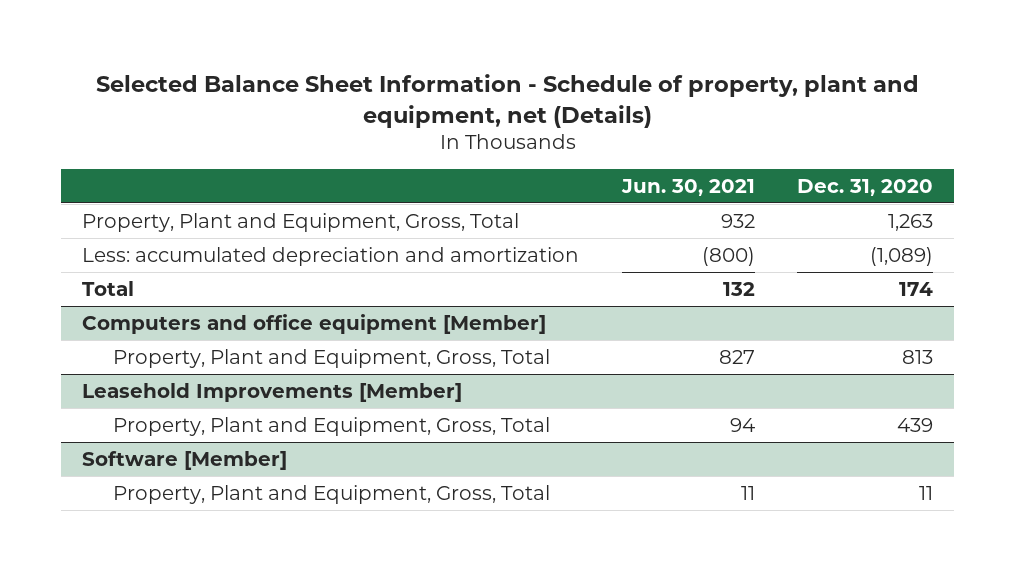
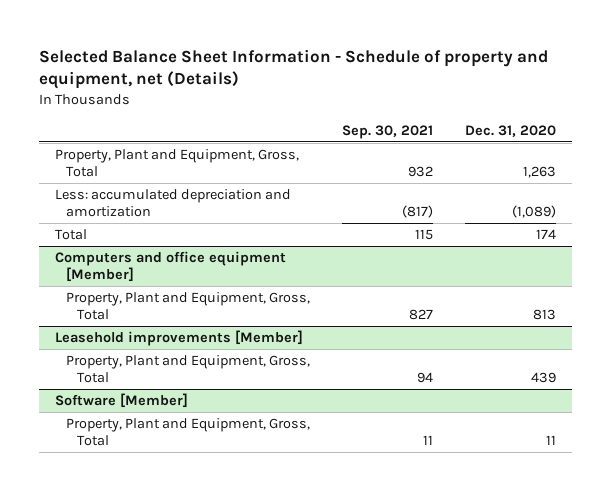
- Selected Balance Sheet Information - Schedule of property, plant and equipment, net (Details)
+ Selected Balance Sheet Information - Schedule of property and equipment, net (Details)
- | Jun. 30, 2021 | Dec. 31, 2020
+ | Sep. 30, 2021 | Dec. 31, 2020
- Leasehold Improvements [Member]
+ Leasehold improvements [Member]

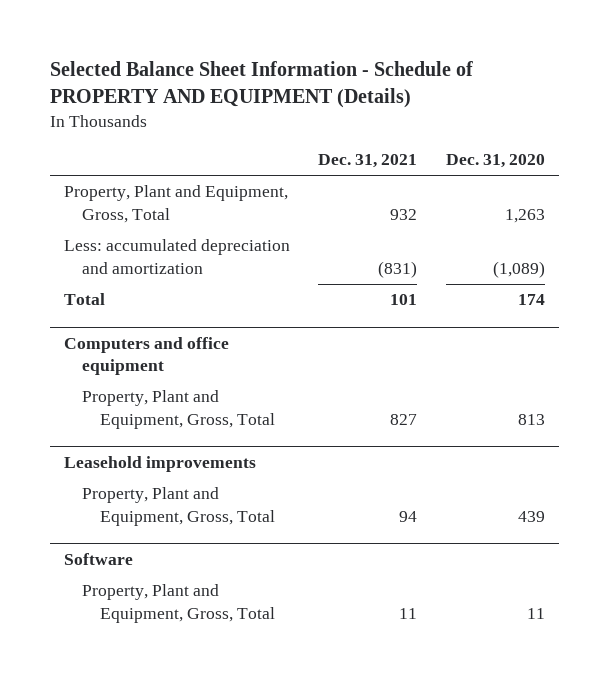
- Selected Balance Sheet Information - Schedule of property and equipment, net (Details)
+ Selected Balance Sheet Information - Schedule of PROPERTY AND EQUIPMENT (Details)
- | Sep. 30, 2021 | Dec. 31, 2020
+ | Dec. 31, 2021 | Dec. 31, 2020
- Computers and office equipment [Member]
+ Computers and office equipment
- Leasehold improvements [Member]
+ Leasehold improvements
- Software [Member]
+ Software

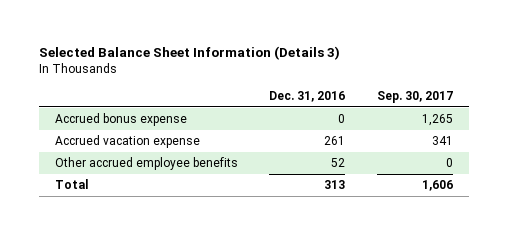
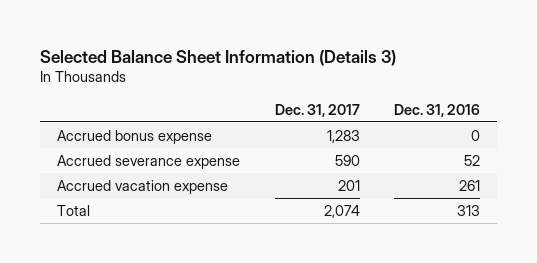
- | Dec. 31, 2016 | Sep. 30, 2017
+ | Dec. 31, 2017 | Dec. 31, 2016
+ Accrued severance expense | 590 | 52
- Other accrued employee benefits | 52 | 0

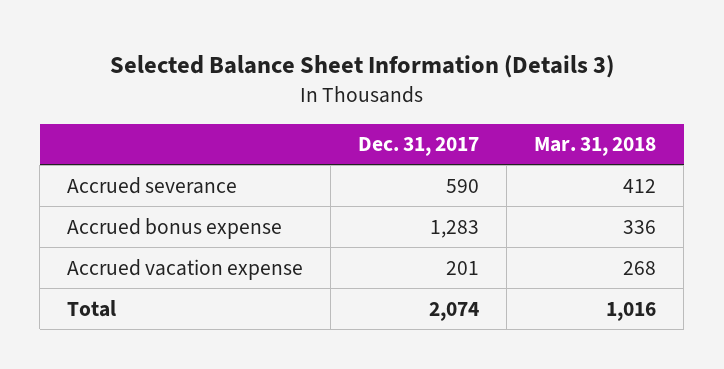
- | Dec. 31, 2017 | Dec. 31, 2016
+ | Dec. 31, 2017 | Mar. 31, 2018
+ Accrued severance | 590 | 412
- Accrued severance expense | 590 | 52

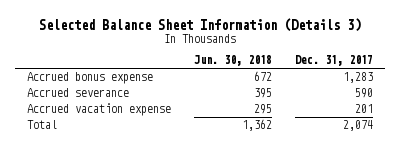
- | Dec. 31, 2017 | Mar. 31, 2018
+ | Jun. 30, 2018 | Dec. 31, 2017
moved down: Accrued severance | 395 | 590

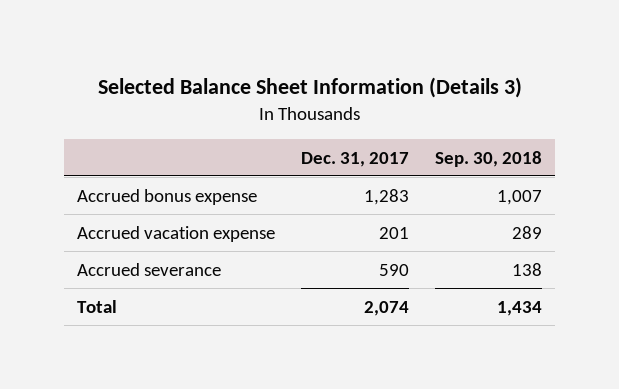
- | Jun. 30, 2018 | Dec. 31, 2017
+ | Dec. 31, 2017 | Sep. 30, 2018
moved down: Accrued severance | 590 | 138

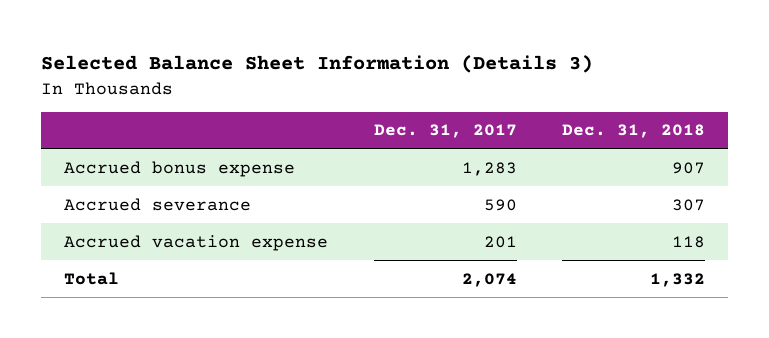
- | Dec. 31, 2017 | Sep. 30, 2018
+ | Dec. 31, 2017 | Dec. 31, 2018
moved down: Accrued vacation expense | 201 | 118

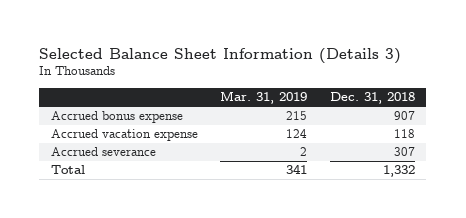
- | Dec. 31, 2017 | Dec. 31, 2018
+ | Mar. 31, 2019 | Dec. 31, 2018
moved down: Accrued severance | 2 | 307

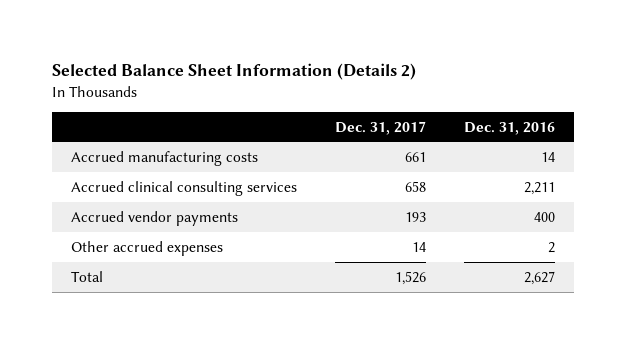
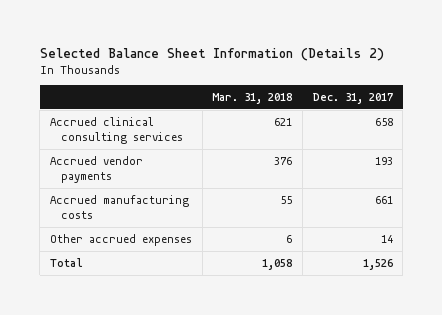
- | Dec. 31, 2017 | Dec. 31, 2016
+ | Mar. 31, 2018 | Dec. 31, 2017
moved down: Accrued manufacturing costs | 55 | 661

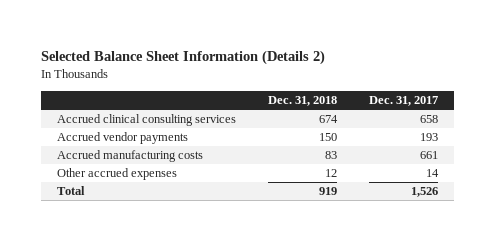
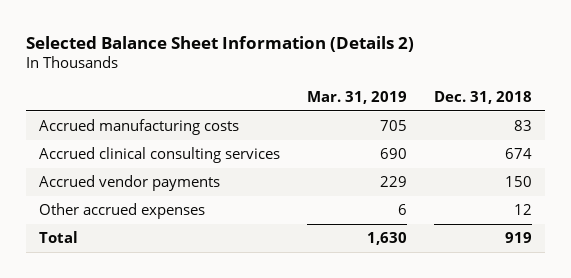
- | Dec. 31, 2018 | Dec. 31, 2017
+ | Mar. 31, 2019 | Dec. 31, 2018
moved up: Accrued manufacturing costs | 705 | 83

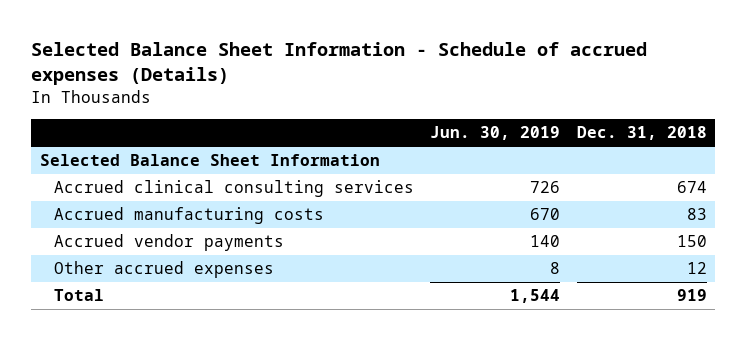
- Selected Balance Sheet Information (Details 2)
+ Selected Balance Sheet Information - Schedule of accrued expenses (Details)
- | Mar. 31, 2019 | Dec. 31, 2018
+ | Jun. 30, 2019 | Dec. 31, 2018
+ Selected Balance Sheet Information
moved down: Accrued manufacturing costs | 670 | 83

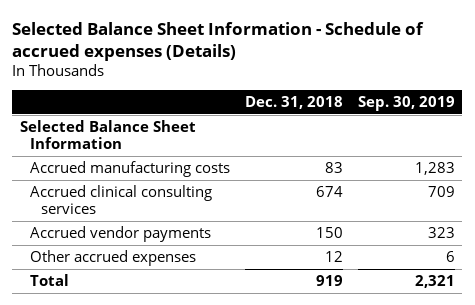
- | Jun. 30, 2019 | Dec. 31, 2018
+ | Dec. 31, 2018 | Sep. 30, 2019
moved down: Accrued clinical consulting services | 674 | 709

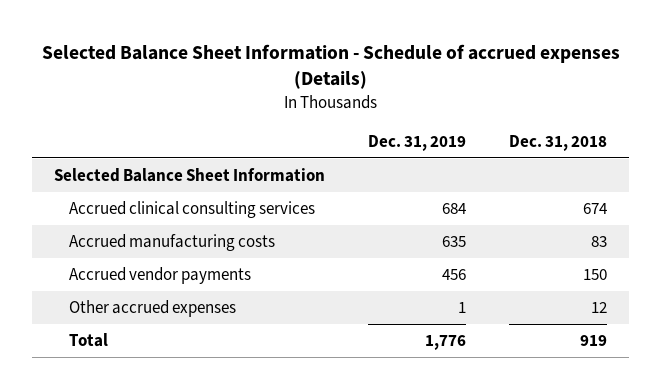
- | Dec. 31, 2018 | Sep. 30, 2019
+ | Dec. 31, 2019 | Dec. 31, 2018
moved down: Accrued manufacturing costs | 635 | 83

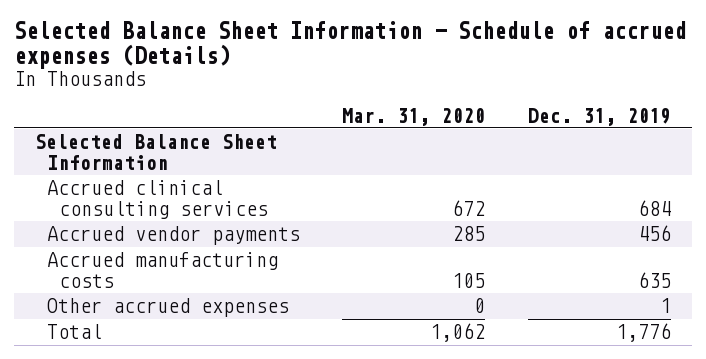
- | Dec. 31, 2019 | Dec. 31, 2018
+ | Mar. 31, 2020 | Dec. 31, 2019
moved down: Accrued manufacturing costs | 105 | 635

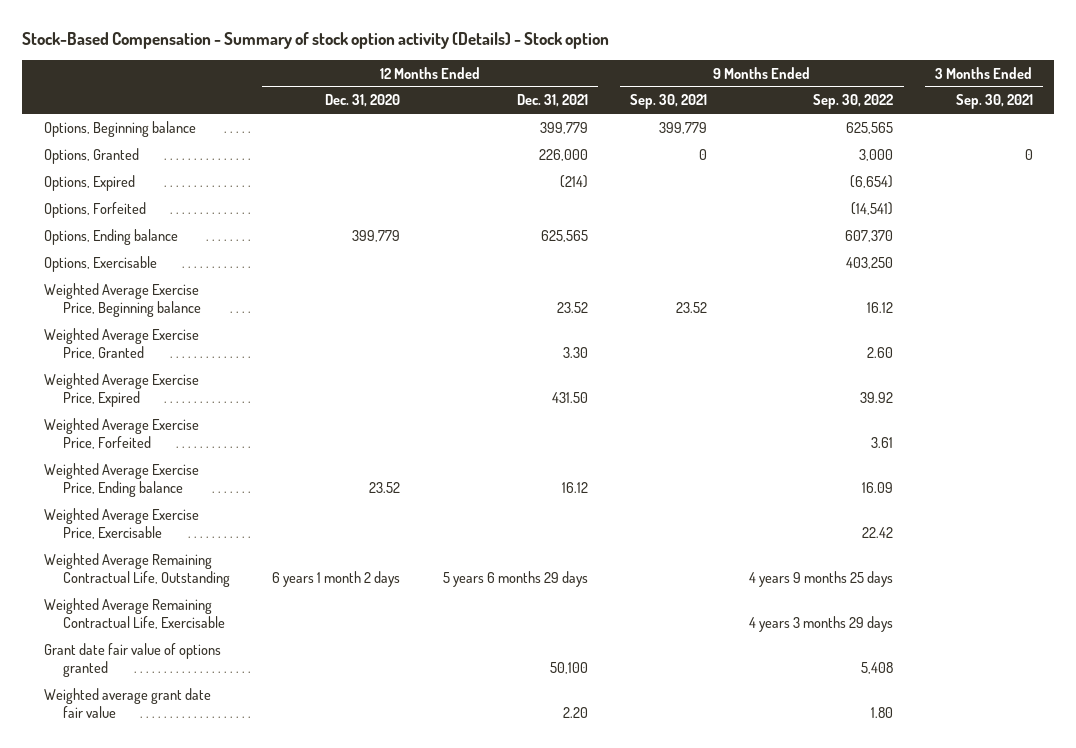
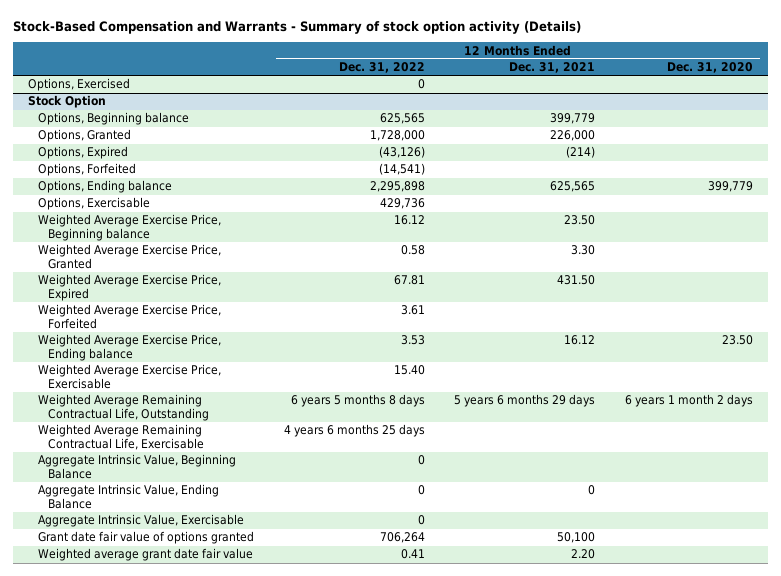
- Stock-Based Compensation - Summary of stock option activity (Details) - Stock option
+ Stock-Based Compensation and Warrants - Summary of stock option activity (Details)
- | 12 Months Ended Dec. 31, 2020 | 12 Months Ended Dec. 31, 2021 | 9 Months Ended Sep. 30, 2021 | 9 Months Ended Sep. 30, 2022 | 3 Months Ended Sep. 30, 2021
+ | 12 Months Ended Dec. 31, 2022 | 12 Months Ended Dec. 31, 2021 | 12 Months Ended Dec. 31, 2020
+ Options, Exercised | 0 | |
+ Stock Option
- Weighted Average Exercise Price, Beginning balance | | 23.52 | 23.52 | 16.12 |
+ Weighted Average Exercise Price, Beginning balance | 16.12 | 23.50 |
- Weighted Average Exercise Price, Ending balance | 23.52 | 16.12 | | 16.09 |
+ Weighted Average Exercise Price, Ending balance | 3.53 | 16.12 | 23.50
+ Aggregate Intrinsic Value, Beginning Balance | 0 | |
+ Aggregate Intrinsic Value, Ending Balance | 0 | 0 |
+ Aggregate Intrinsic Value, Exercisable | 0 | |

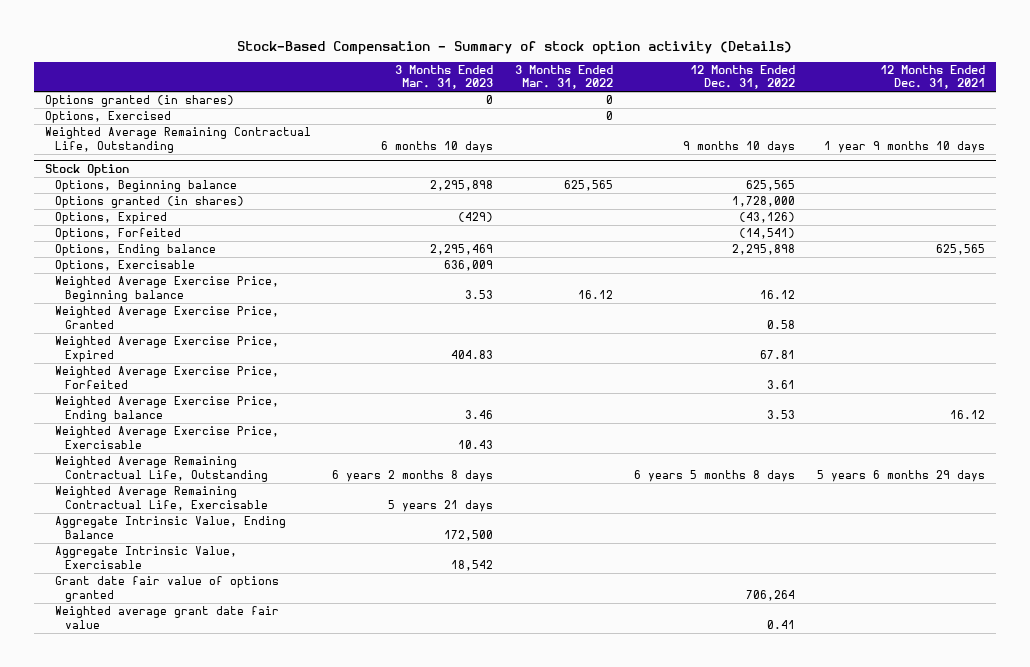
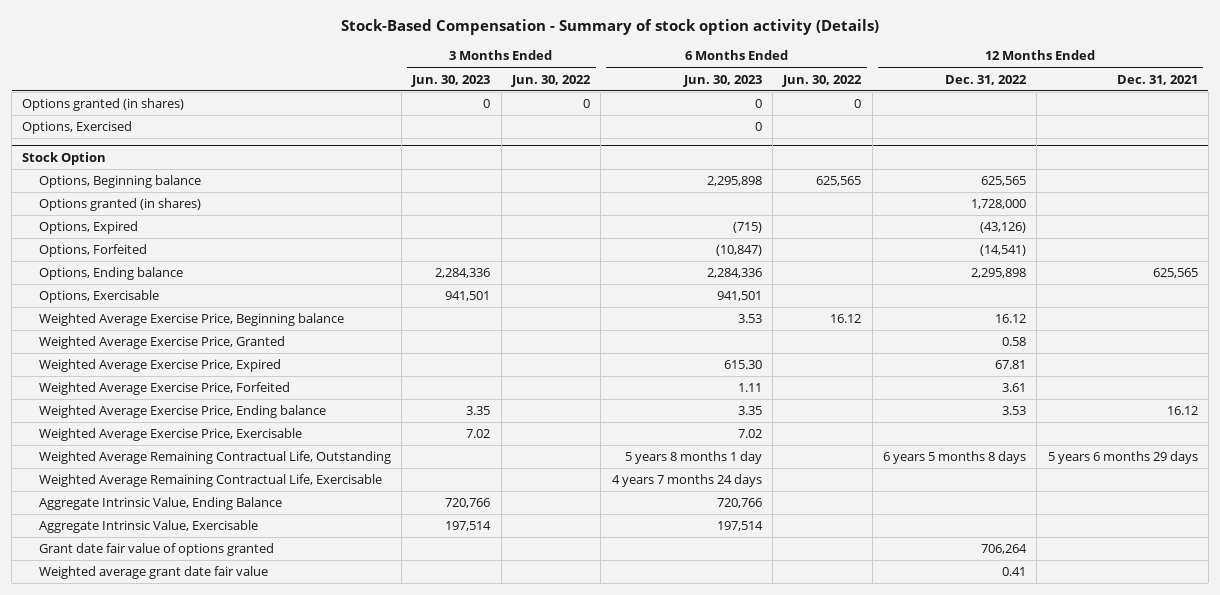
- | 3 Months Ended Mar. 31, 2023 | 3 Months Ended Mar. 31, 2022 | 12 Months Ended Dec. 31, 2022 | 12 Months Ended Dec. 31, 2021
+ | 3 Months Ended Jun. 30, 2023 | 3 Months Ended Jun. 30, 2022 | 6 Months Ended Jun. 30, 2023 | 6 Months Ended Jun. 30, 2022 | 12 Months Ended Dec. 31, 2022 | 12 Months Ended Dec. 31, 2021
- Weighted Average Remaining Contractual Life, Outstanding | 6 months 10 days | | 9 months 10 days | 1 year 9 months 10 days

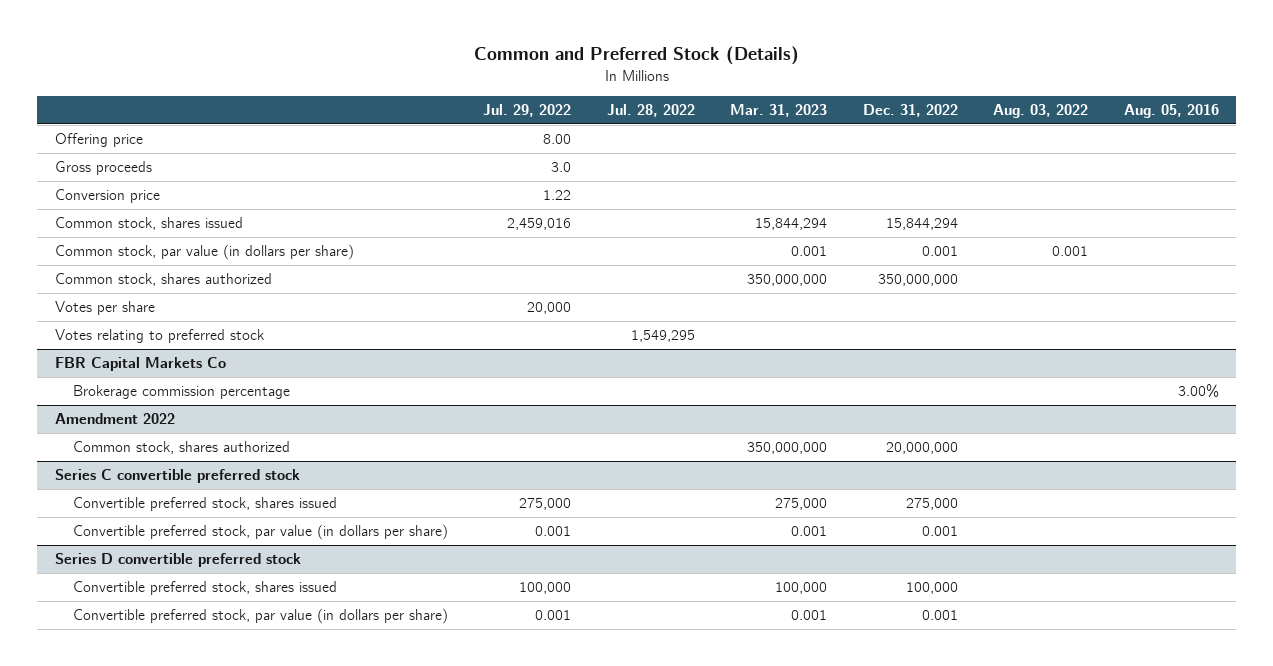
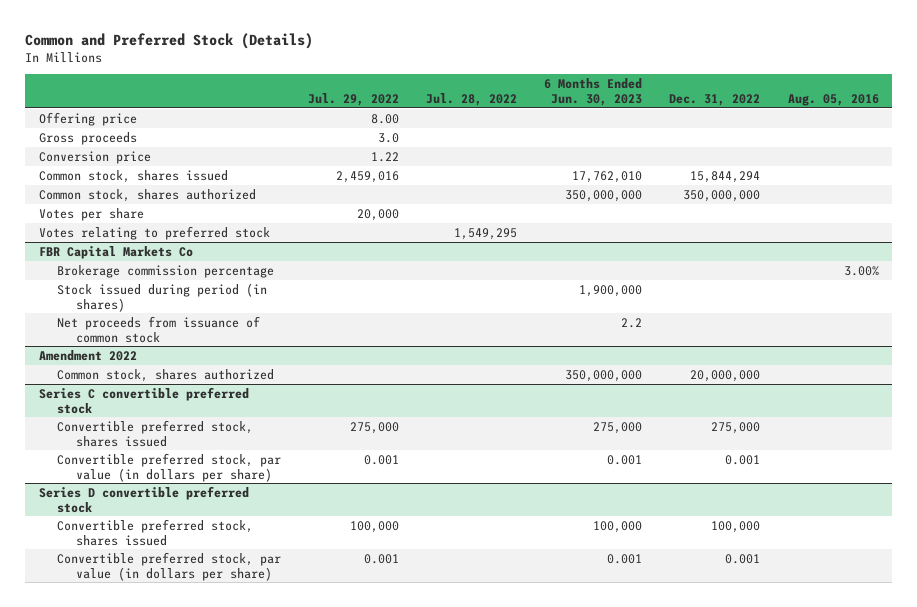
- | Jul. 29, 2022 | Jul. 28, 2022 | Mar. 31, 2023 | Dec. 31, 2022 | Aug. 03, 2022 | Aug. 05, 2016
+ | Jul. 29, 2022 | Jul. 28, 2022 | 6 Months Ended Jun. 30, 2023 | Dec. 31, 2022 | Aug. 05, 2016
- Common stock, par value (in dollars per share) | | | 0.001 | 0.001 | 0.001 |
@ FBR Capital Markets Co
+ Stock issued during period (in shares) | | | 1,900,000 | |
+ Net proceeds from issuance of common stock | | | 2.2 | |

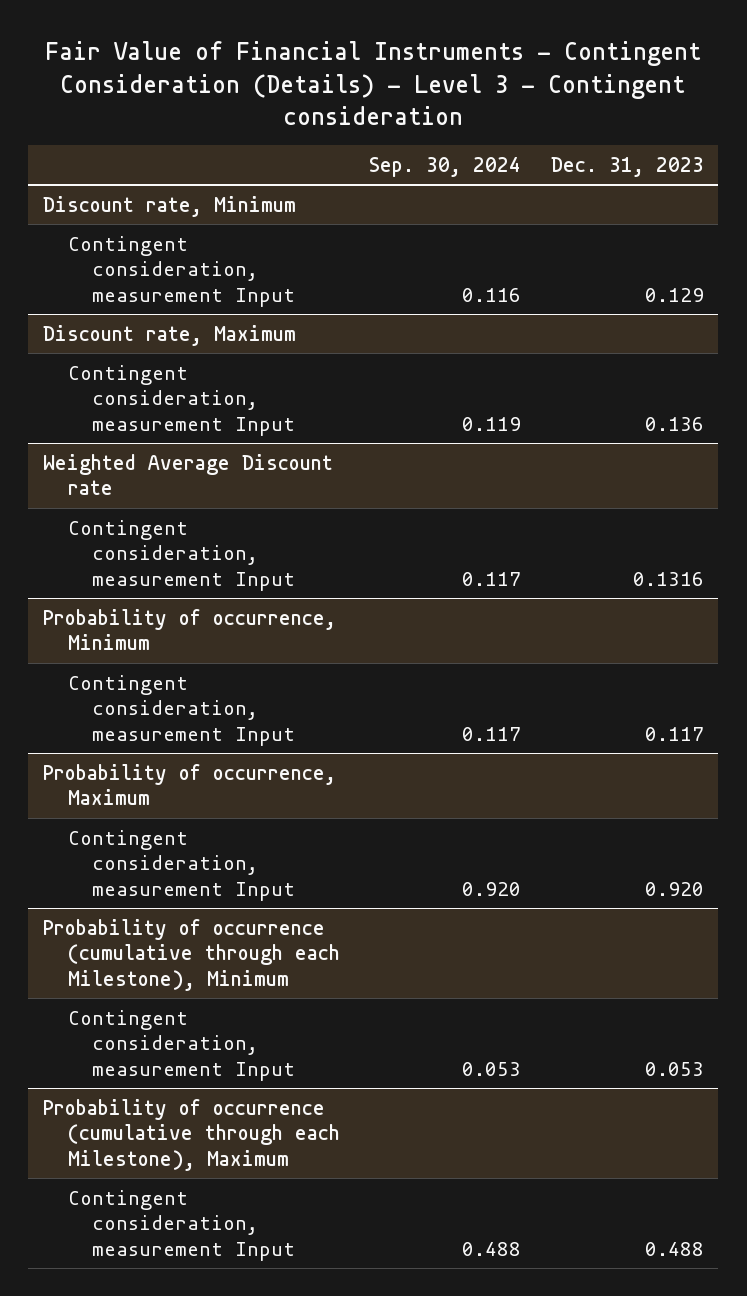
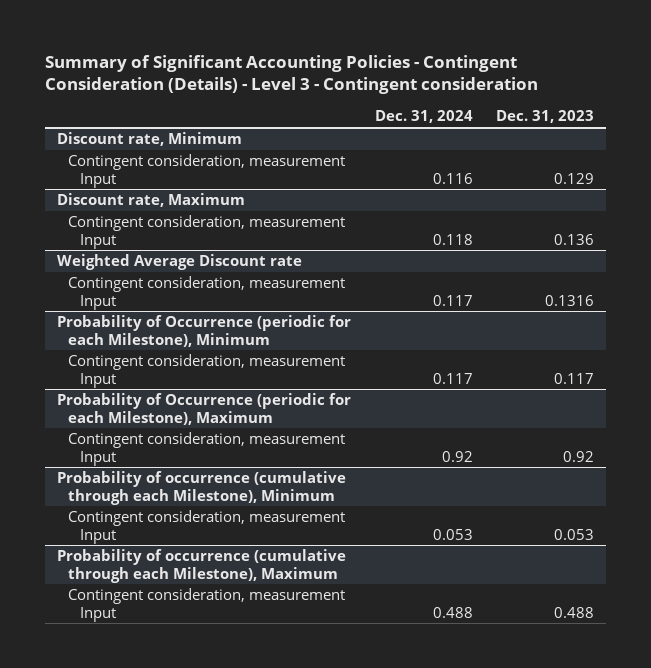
- Fair Value of Financial Instruments - Contingent Consideration (Details) - Level 3 - Contingent consideration
+ Summary of Significant Accounting Policies - Contingent Consideration (Details) - Level 3 - Contingent consideration
- | Sep. 30, 2024 | Dec. 31, 2023
+ | Dec. 31, 2024 | Dec. 31, 2023
- Probability of occurrence, Minimum
+ Probability of Occurrence (periodic for each Milestone), Minimum
- Probability of occurrence, Maximum
- Contingent consideration, measurement Input | 0.920 | 0.920
+ Probability of Occurrence (periodic for each Milestone), Maximum
+ Contingent consideration, measurement Input | 0.92 | 0.92

